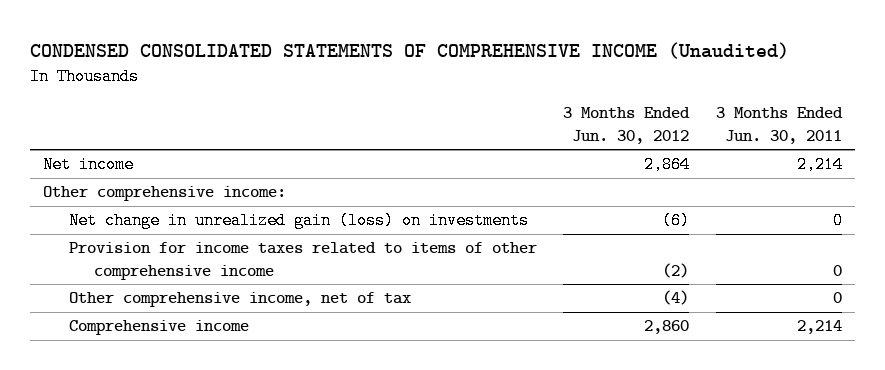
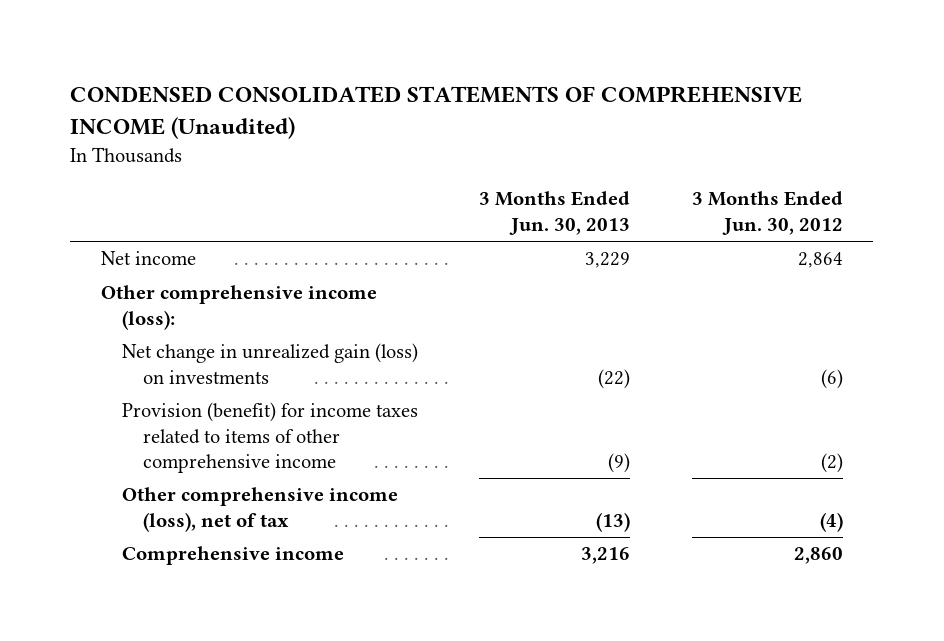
- | 3 Months Ended Jun. 30, 2012 | 3 Months Ended Jun. 30, 2011
+ | 3 Months Ended Jun. 30, 2013 | 3 Months Ended Jun. 30, 2012
- Other comprehensive income:
+ Other comprehensive income (loss):
- Provision for income taxes related to items of other comprehensive income | (2) | 0
- Other comprehensive income, net of tax | (4) | 0
+ Provision (benefit) for income taxes related to items of other comprehensive income | (9) | (2)
+ Other comprehensive income (loss), net of tax | (13) | (4)

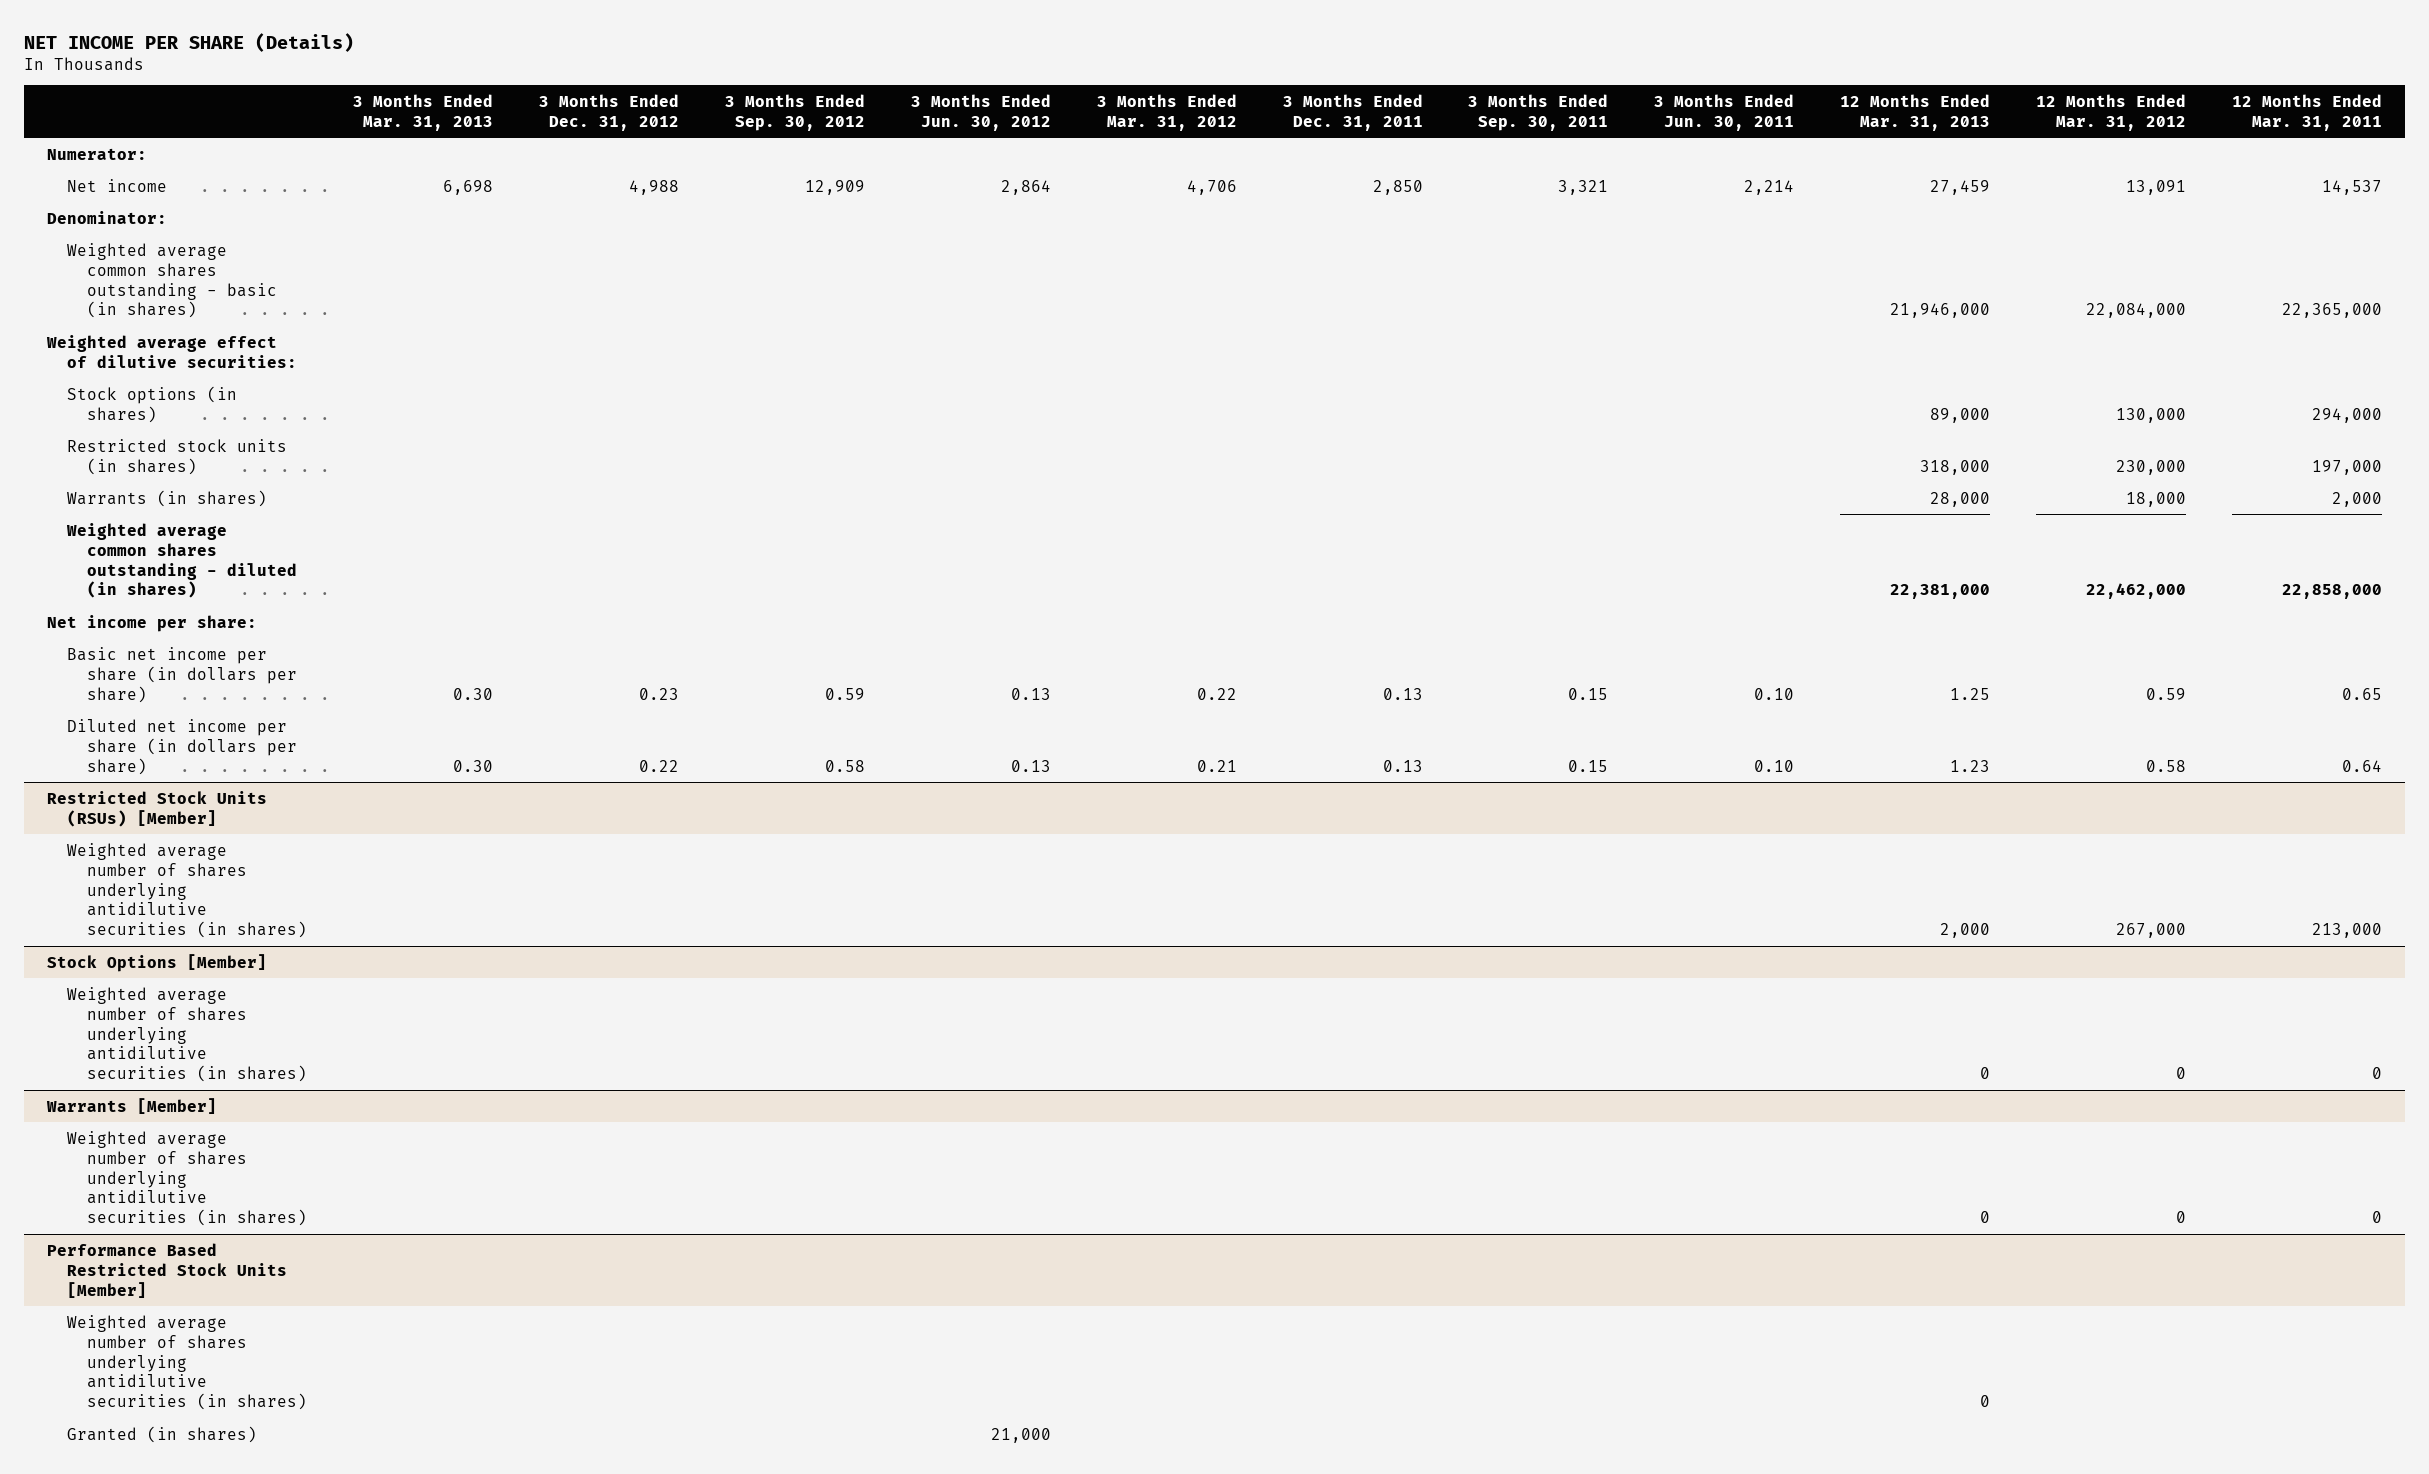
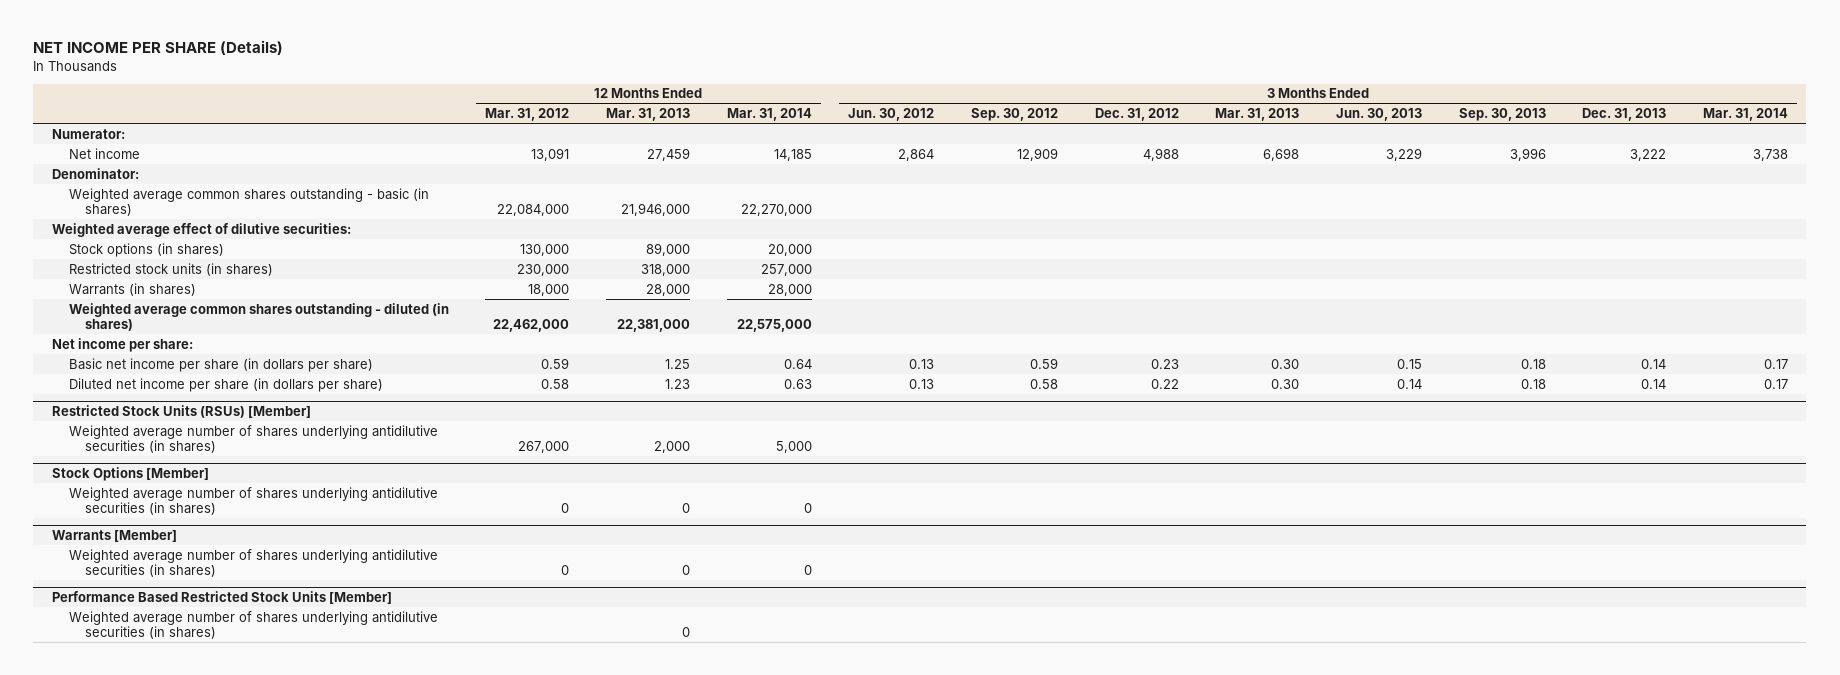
- | 3 Months Ended Mar. 31, 2013 | 3 Months Ended Dec. 31, 2012 | 3 Months Ended Sep. 30, 2012 | 3 Months Ended Jun. 30, 2012 | 3 Months Ended Mar. 31, 2012 | 3 Months Ended Dec. 31, 2011 | 3 Months Ended Sep. 30, 2011 | 3 Months Ended Jun. 30, 2011 | 12 Months Ended Mar. 31, 2013 | 12 Months Ended Mar. 31, 2012 | 12 Months Ended Mar. 31, 2011
+ | 12 Months Ended Mar. 31, 2012 | 12 Months Ended Mar. 31, 2013 | 12 Months Ended Mar. 31, 2014 | 3 Months Ended Jun. 30, 2012 | 3 Months Ended Sep. 30, 2012 | 3 Months Ended Dec. 31, 2012 | 3 Months Ended Mar. 31, 2013 | 3 Months Ended Jun. 30, 2013 | 3 Months Ended Sep. 30, 2013 | 3 Months Ended Dec. 31, 2013 | 3 Months Ended Mar. 31, 2014
@ Performance Based Restricted Stock Units [Member]
- Granted (in shares) | | | | 21,000 | | | | | | |

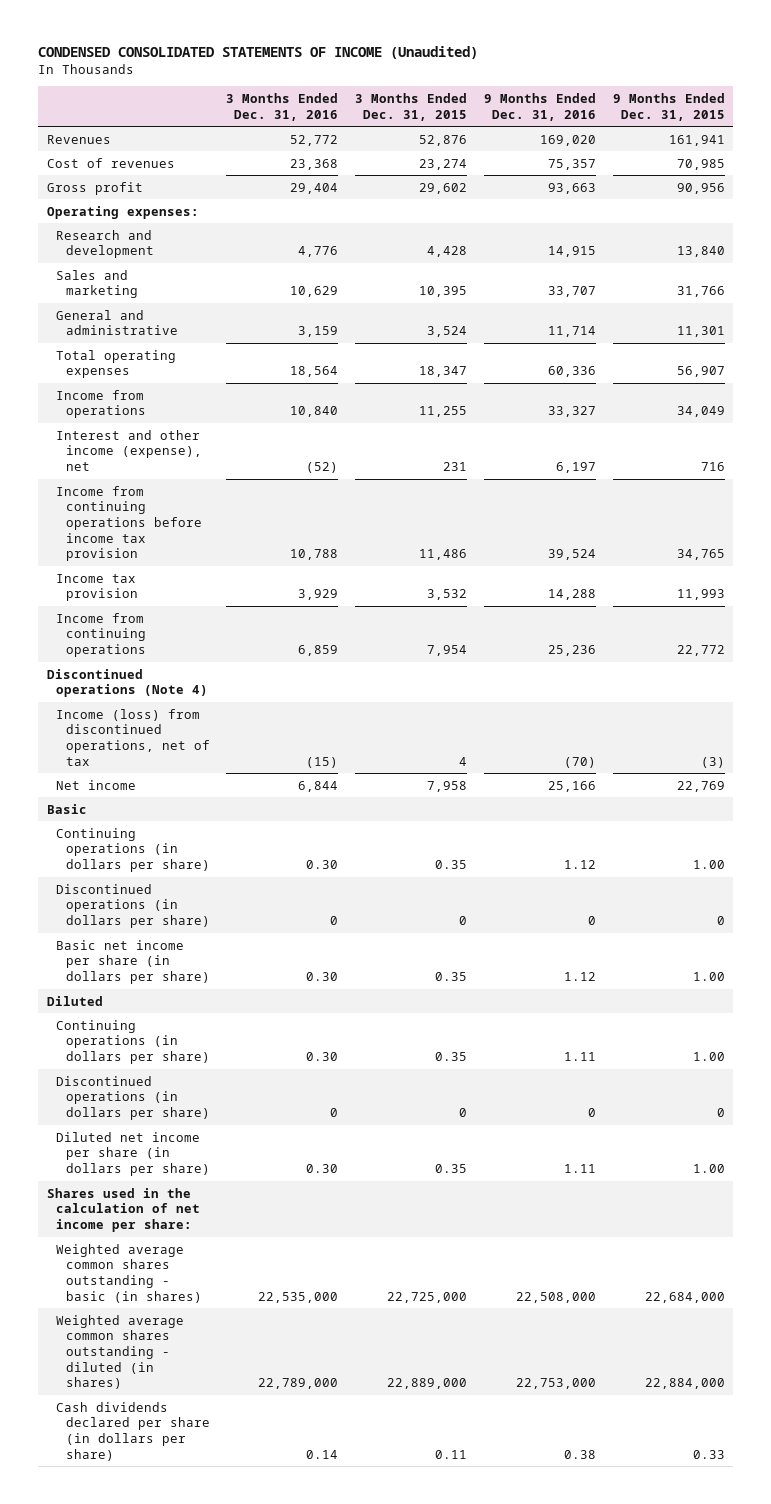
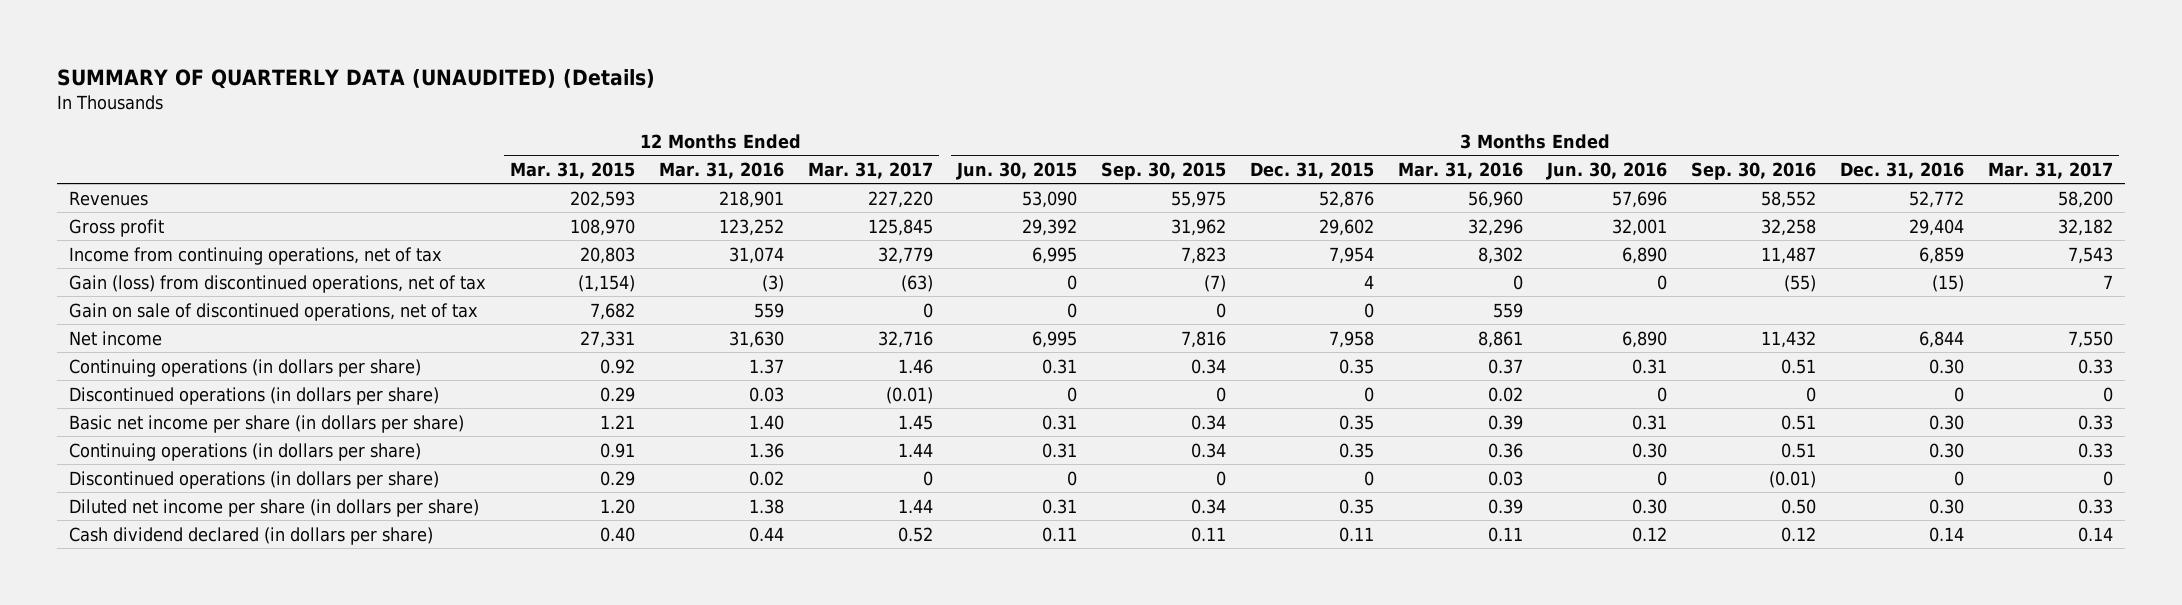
- CONDENSED CONSOLIDATED STATEMENTS OF INCOME (Unaudited)
+ SUMMARY OF QUARTERLY DATA (UNAUDITED) (Details)
- | 3 Months Ended Dec. 31, 2016 | 3 Months Ended Dec. 31, 2015 | 9 Months Ended Dec. 31, 2016 | 9 Months Ended Dec. 31, 2015
+ | 12 Months Ended Mar. 31, 2015 | 12 Months Ended Mar. 31, 2016 | 12 Months Ended Mar. 31, 2017 | 3 Months Ended Jun. 30, 2015 | 3 Months Ended Sep. 30, 2015 | 3 Months Ended Dec. 31, 2015 | 3 Months Ended Mar. 31, 2016 | 3 Months Ended Jun. 30, 2016 | 3 Months Ended Sep. 30, 2016 | 3 Months Ended Dec. 31, 2016 | 3 Months Ended Mar. 31, 2017
- Cost of revenues | 23,368 | 23,274 | 75,357 | 70,985
- Operating expenses:
- Research and development | 4,776 | 4,428 | 14,915 | 13,840
- Sales and marketing | 10,629 | 10,395 | 33,707 | 31,766
- General and administrative | 3,159 | 3,524 | 11,714 | 11,301
- Total operating expenses | 18,564 | 18,347 | 60,336 | 56,907
- Income from operations | 10,840 | 11,255 | 33,327 | 34,049
- Interest and other income (expense), net | (52) | 231 | 6,197 | 716
- Income from continuing operations before income tax provision | 10,788 | 11,486 | 39,524 | 34,765
- Income tax provision | 3,929 | 3,532 | 14,288 | 11,993
- Income from continuing operations | 6,859 | 7,954 | 25,236 | 22,772
- Discontinued operations (Note 4)
- Income (loss) from discontinued operations, net of tax | (15) | 4 | (70) | (3)
+ Income from continuing operations, net of tax | 20,803 | 31,074 | 32,779 | 6,995 | 7,823 | 7,954 | 8,302 | 6,890 | 11,487 | 6,859 | 7,543
+ Gain (loss) from discontinued operations, net of tax | (1,154) | (3) | (63) | 0 | (7) | 4 | 0 | 0 | (55) | (15) | 7
+ Gain on sale of discontinued operations, net of tax | 7,682 | 559 | 0 | 0 | 0 | 0 | 559 | | | |
- Basic
- Diluted
- Shares used in the calculation of net income per share:
- Weighted average common shares outstanding - basic (in shares) | 22,535,000 | 22,725,000 | 22,508,000 | 22,684,000
- Weighted average common shares outstanding - diluted (in shares) | 22,789,000 | 22,889,000 | 22,753,000 | 22,884,000
- Cash dividends declared per share (in dollars per share) | 0.14 | 0.11 | 0.38 | 0.33
+ Cash dividend declared (in dollars per share) | 0.40 | 0.44 | 0.52 | 0.11 | 0.11 | 0.11 | 0.11 | 0.12 | 0.12 | 0.14 | 0.14

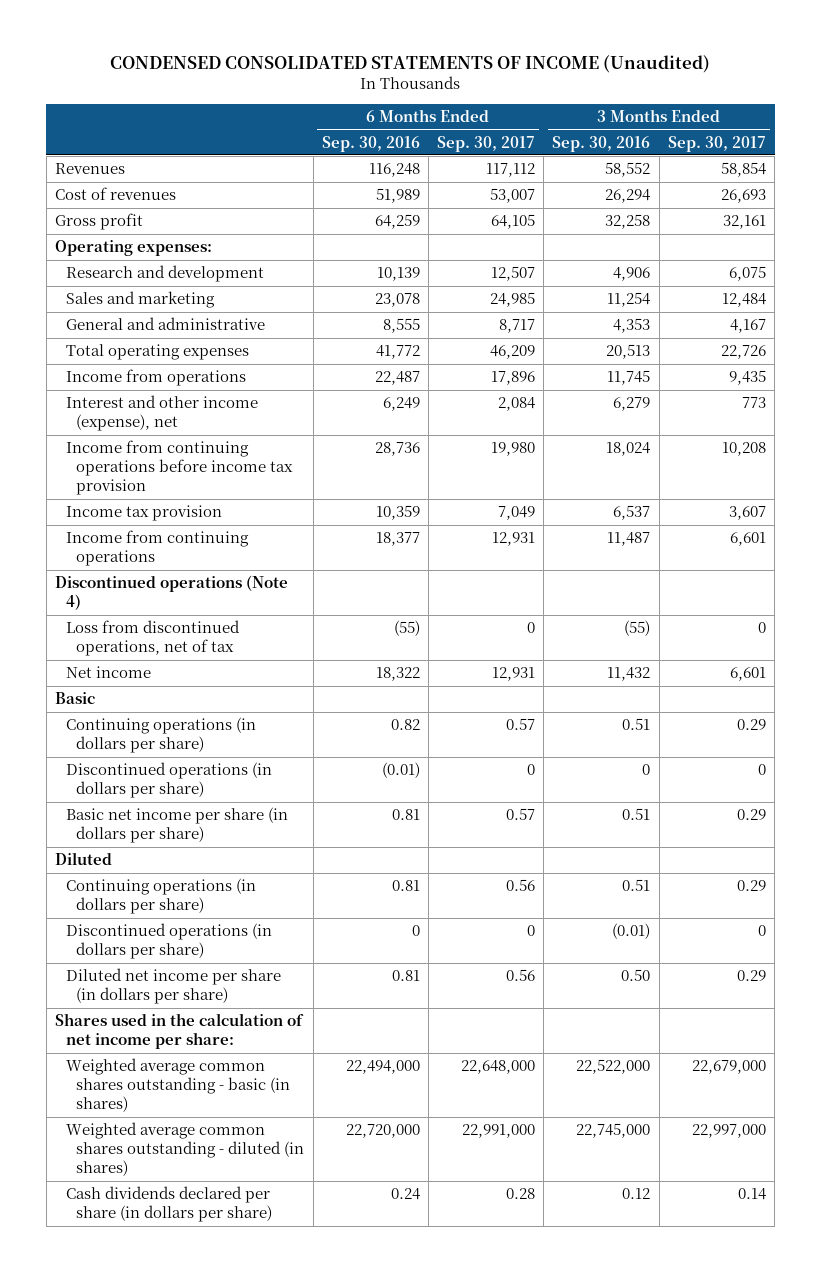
- SUMMARY OF QUARTERLY DATA (UNAUDITED) (Details)
+ CONDENSED CONSOLIDATED STATEMENTS OF INCOME (Unaudited)
- | 12 Months Ended Mar. 31, 2015 | 12 Months Ended Mar. 31, 2016 | 12 Months Ended Mar. 31, 2017 | 3 Months Ended Jun. 30, 2015 | 3 Months Ended Sep. 30, 2015 | 3 Months Ended Dec. 31, 2015 | 3 Months Ended Mar. 31, 2016 | 3 Months Ended Jun. 30, 2016 | 3 Months Ended Sep. 30, 2016 | 3 Months Ended Dec. 31, 2016 | 3 Months Ended Mar. 31, 2017
+ | 6 Months Ended Sep. 30, 2016 | 6 Months Ended Sep. 30, 2017 | 3 Months Ended Sep. 30, 2016 | 3 Months Ended Sep. 30, 2017
+ Cost of revenues | 51,989 | 53,007 | 26,294 | 26,693
- Income from continuing operations, net of tax | 20,803 | 31,074 | 32,779 | 6,995 | 7,823 | 7,954 | 8,302 | 6,890 | 11,487 | 6,859 | 7,543
- Gain (loss) from discontinued operations, net of tax | (1,154) | (3) | (63) | 0 | (7) | 4 | 0 | 0 | (55) | (15) | 7
- Gain on sale of discontinued operations, net of tax | 7,682 | 559 | 0 | 0 | 0 | 0 | 559 | | | |
+ Operating expenses:
+ Research and development | 10,139 | 12,507 | 4,906 | 6,075
+ Sales and marketing | 23,078 | 24,985 | 11,254 | 12,484
+ General and administrative | 8,555 | 8,717 | 4,353 | 4,167
+ Total operating expenses | 41,772 | 46,209 | 20,513 | 22,726
+ Income from operations | 22,487 | 17,896 | 11,745 | 9,435
+ Interest and other income (expense), net | 6,249 | 2,084 | 6,279 | 773
+ Income from continuing operations before income tax provision | 28,736 | 19,980 | 18,024 | 10,208
+ Income tax provision | 10,359 | 7,049 | 6,537 | 3,607
+ Income from continuing operations | 18,377 | 12,931 | 11,487 | 6,601
+ Discontinued operations (Note 4)
+ Loss from discontinued operations, net of tax | (55) | 0 | (55) | 0
+ Basic
+ Diluted
- Cash dividend declared (in dollars per share) | 0.40 | 0.44 | 0.52 | 0.11 | 0.11 | 0.11 | 0.11 | 0.12 | 0.12 | 0.14 | 0.14
+ Shares used in the calculation of net income per share:
+ Weighted average common shares outstanding - basic (in shares) | 22,494,000 | 22,648,000 | 22,522,000 | 22,679,000
+ Weighted average common shares outstanding - diluted (in shares) | 22,720,000 | 22,991,000 | 22,745,000 | 22,997,000
+ Cash dividends declared per share (in dollars per share) | 0.24 | 0.28 | 0.12 | 0.14

